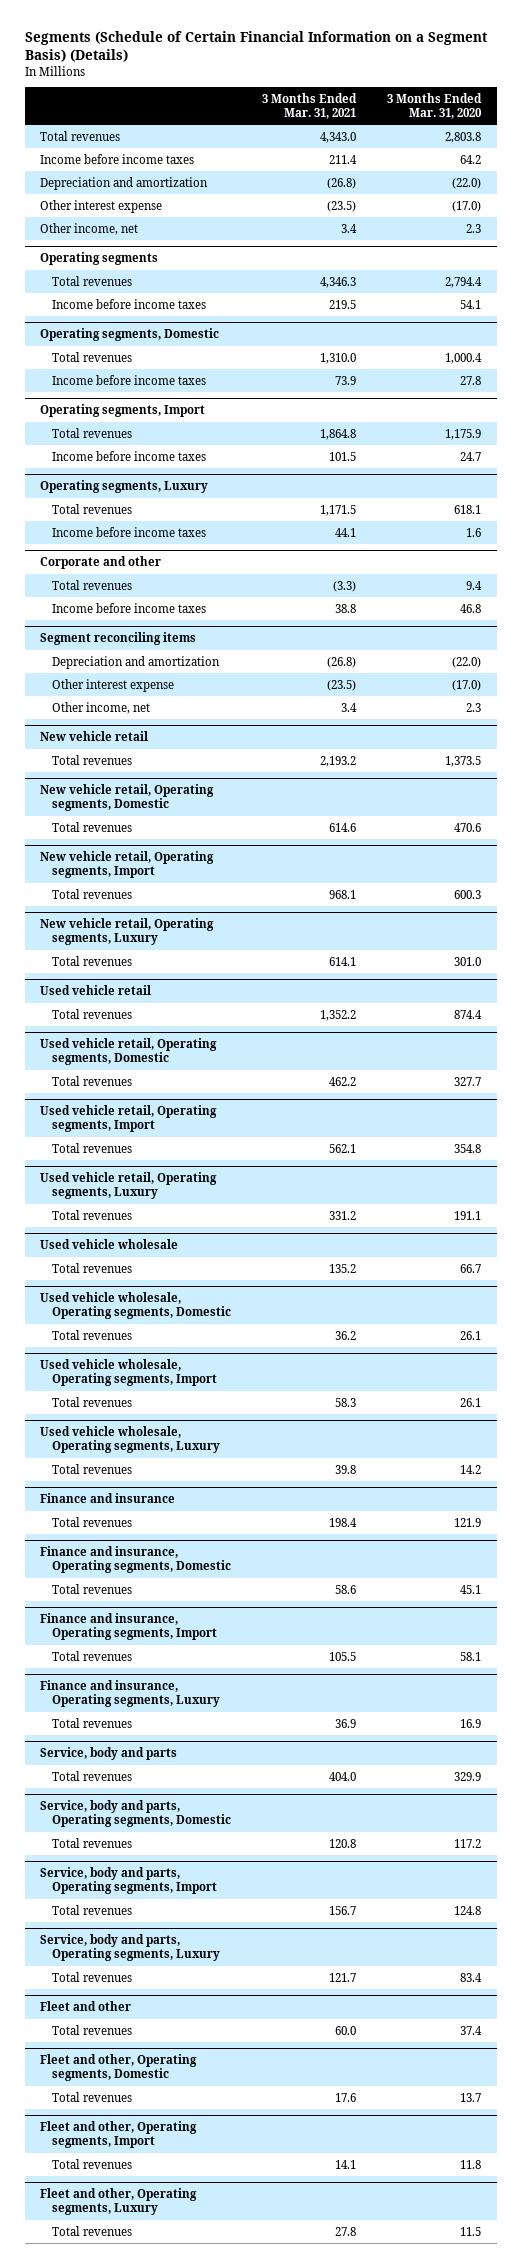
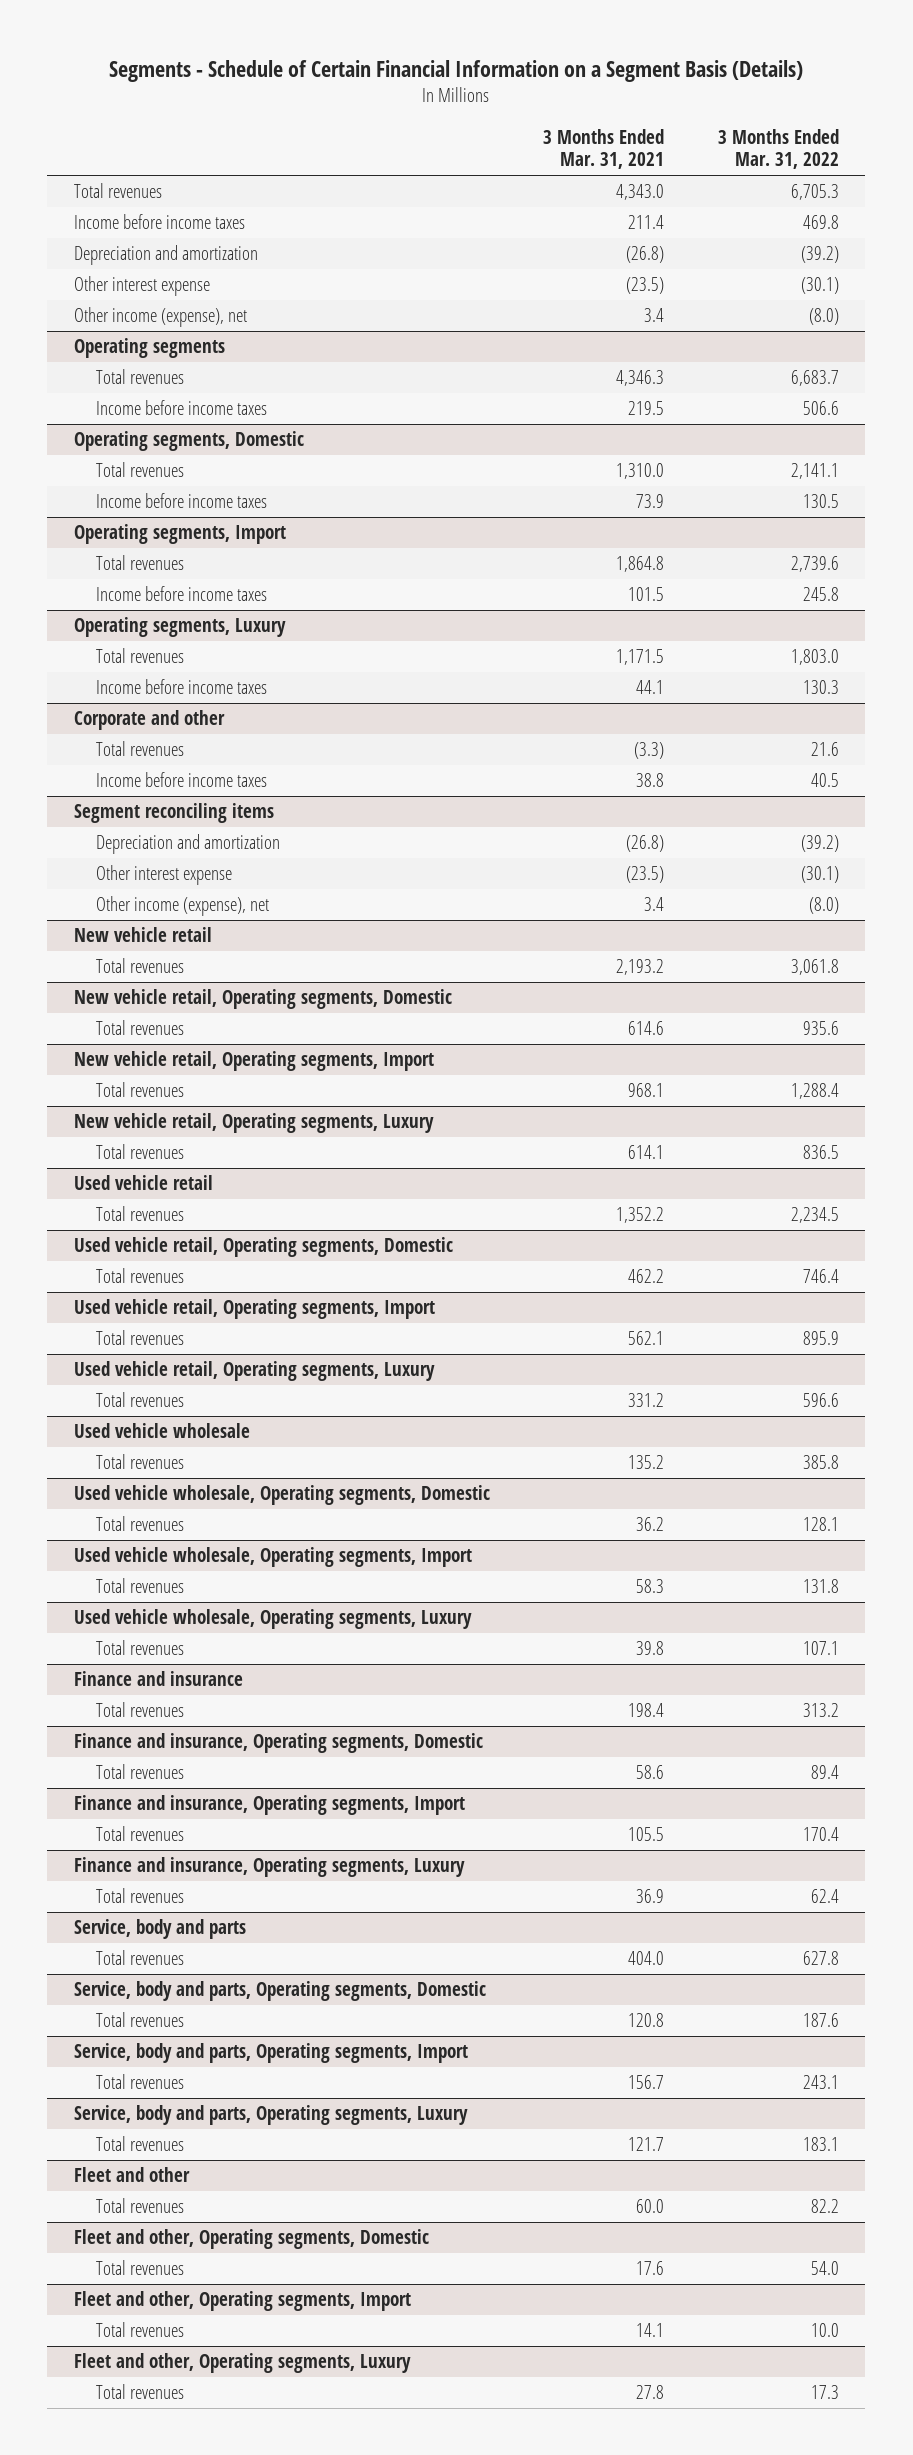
- Segments (Schedule of Certain Financial Information on a Segment Basis) (Details)
+ Segments - Schedule of Certain Financial Information on a Segment Basis (Details)
- | 3 Months Ended Mar. 31, 2021 | 3 Months Ended Mar. 31, 2020
+ | 3 Months Ended Mar. 31, 2021 | 3 Months Ended Mar. 31, 2022
- Other income, net | 3.4 | 2.3
+ Other income (expense), net | 3.4 | (8.0)
@ Segment reconciling items
- Other income, net | 3.4 | 2.3
+ Other income (expense), net | 3.4 | (8.0)

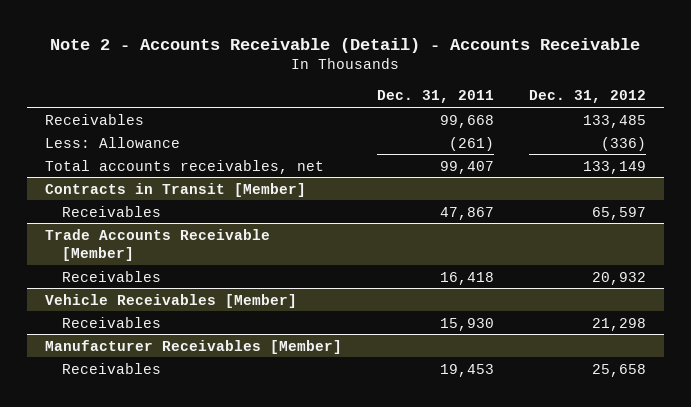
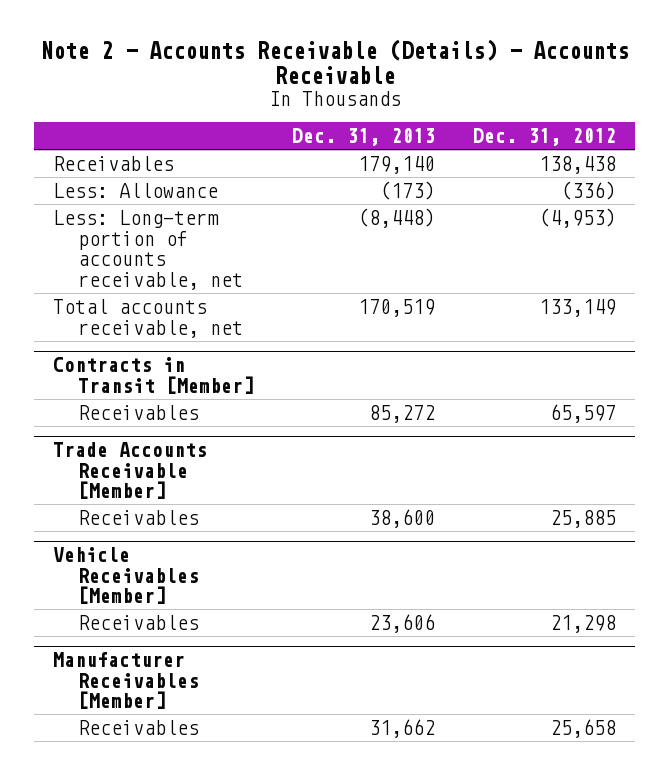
- Note 2 - Accounts Receivable (Detail) - Accounts Receivable
+ Note 2 - Accounts Receivable (Details) - Accounts Receivable
- | Dec. 31, 2011 | Dec. 31, 2012
+ | Dec. 31, 2013 | Dec. 31, 2012
- Receivables | 99,668 | 133,485
+ Receivables | 179,140 | 138,438
- Total accounts receivables, net | 99,407 | 133,149
+ Less: Long-term portion of accounts receivable, net | (8,448) | (4,953)
+ Total accounts receivable, net | 170,519 | 133,149
@ Trade Accounts Receivable [Member]
- Receivables | 16,418 | 20,932
+ Receivables | 38,600 | 25,885

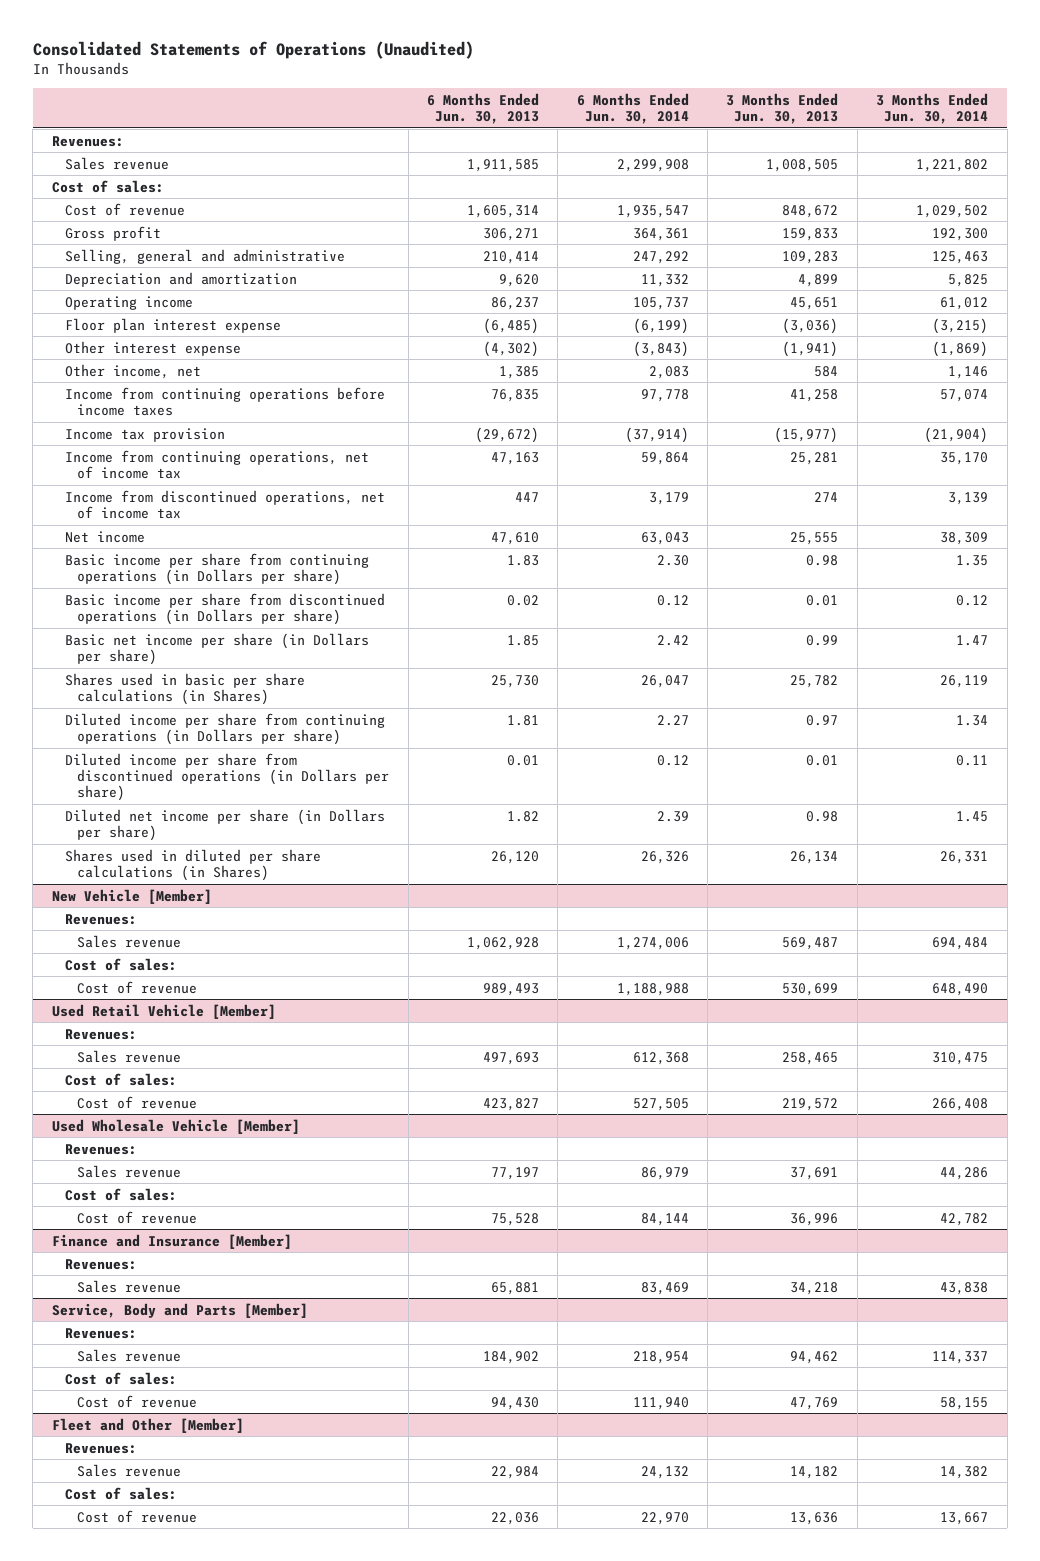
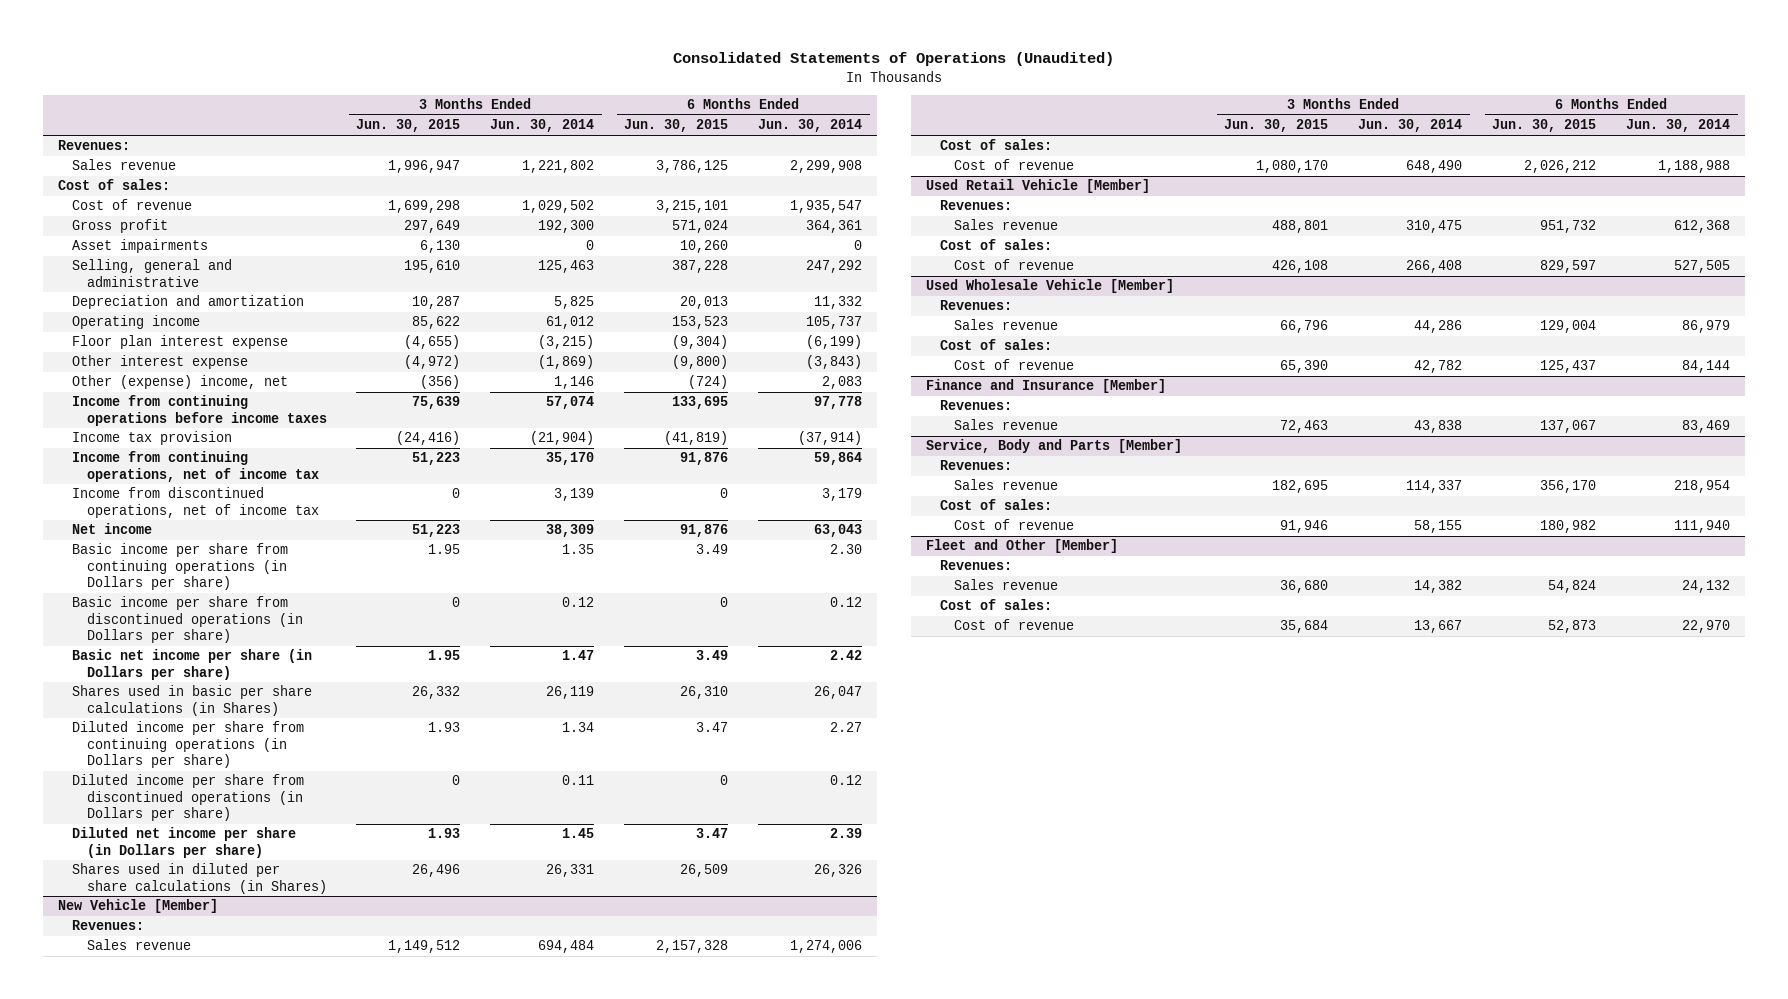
- | 6 Months Ended Jun. 30, 2013 | 6 Months Ended Jun. 30, 2014 | 3 Months Ended Jun. 30, 2013 | 3 Months Ended Jun. 30, 2014
+ | 3 Months Ended Jun. 30, 2015 | 3 Months Ended Jun. 30, 2014 | 6 Months Ended Jun. 30, 2015 | 6 Months Ended Jun. 30, 2014
+ Asset impairments | 6,130 | 0 | 10,260 | 0
- Other income, net | 1,385 | 2,083 | 584 | 1,146
+ Other (expense) income, net | (356) | 1,146 | (724) | 2,083

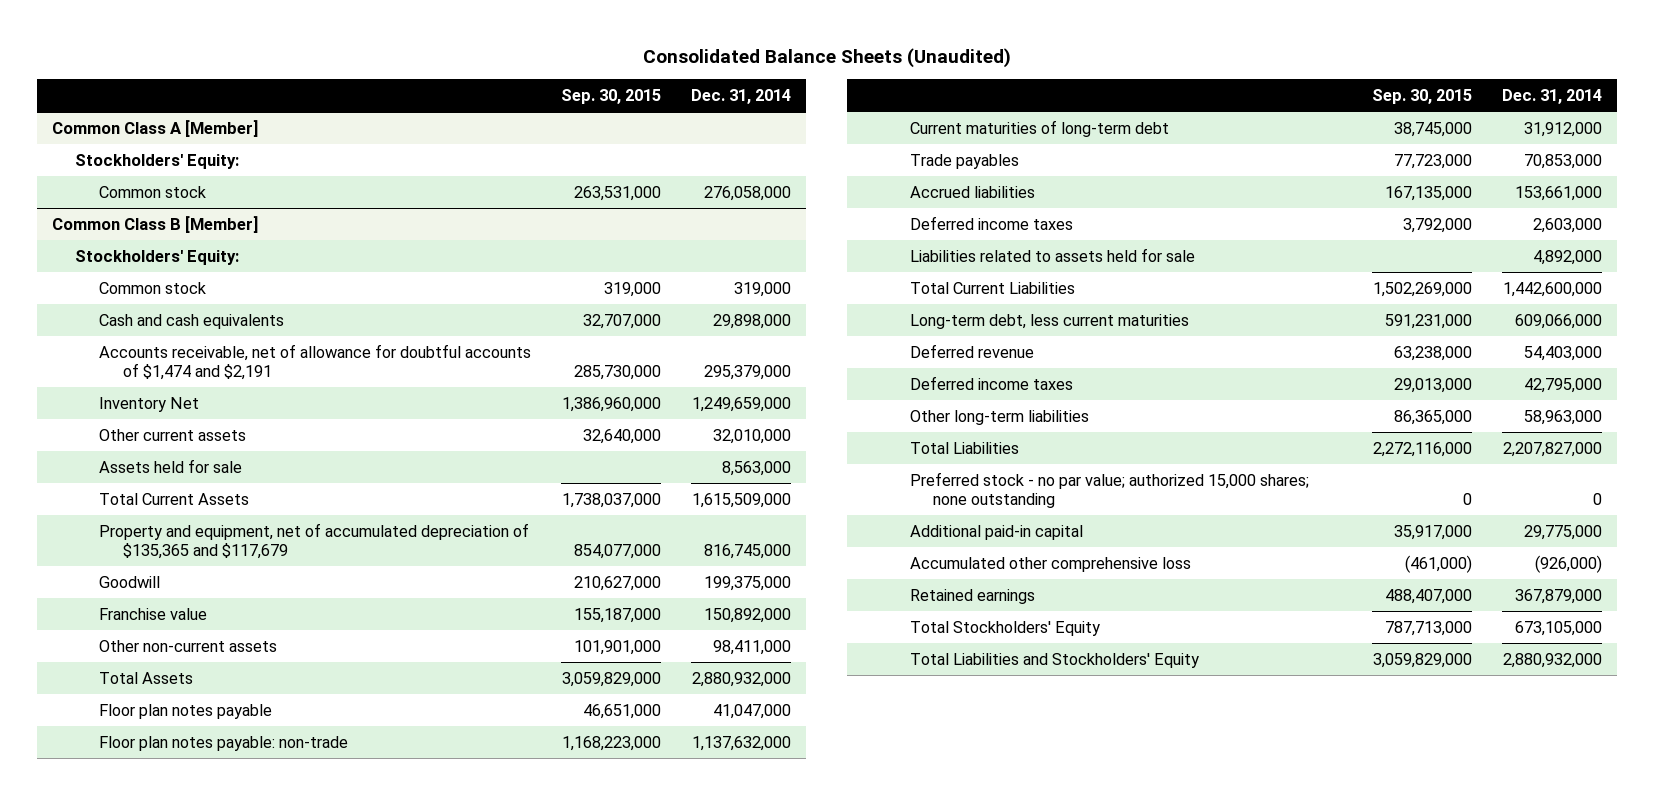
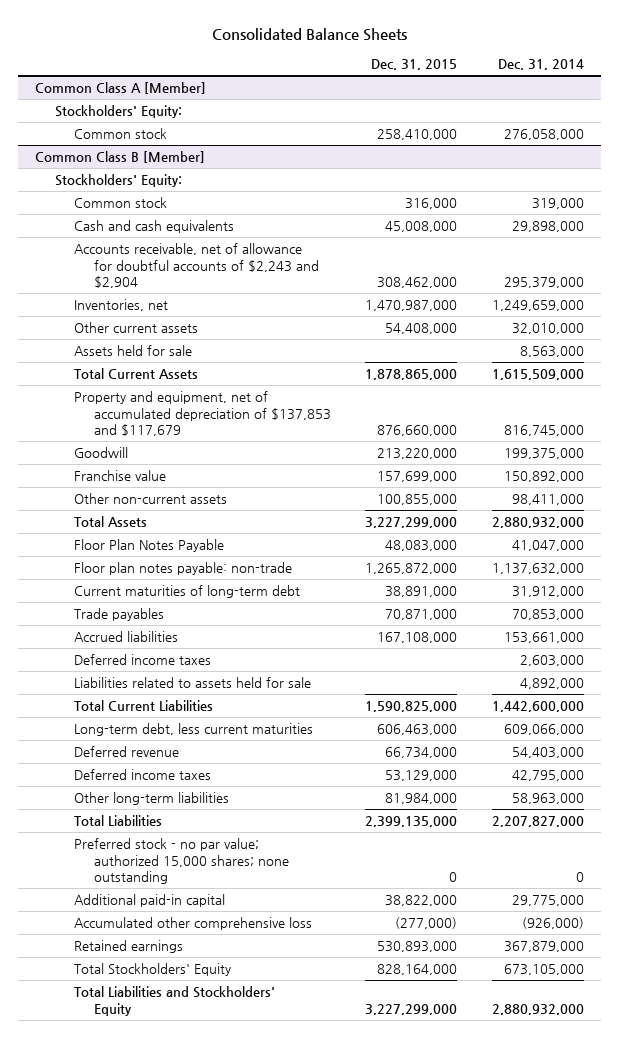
- Consolidated Balance Sheets (Unaudited)
+ Consolidated Balance Sheets
- | Sep. 30, 2015 | Dec. 31, 2014
+ | Dec. 31, 2015 | Dec. 31, 2014
@ Common Class B [Member]
- Accounts receivable, net of allowance for doubtful accounts of $1,474 and $2,191 | 285,730,000 | 295,379,000
- Inventory Net | 1,386,960,000 | 1,249,659,000
+ Accounts receivable, net of allowance for doubtful accounts of $2,243 and $2,904 | 308,462,000 | 295,379,000
+ Inventories, net | 1,470,987,000 | 1,249,659,000
- Property and equipment, net of accumulated depreciation of $135,365 and $117,679 | 854,077,000 | 816,745,000
+ Property and equipment, net of accumulated depreciation of $137,853 and $117,679 | 876,660,000 | 816,745,000
- Floor plan notes payable | 46,651,000 | 41,047,000
+ Floor Plan Notes Payable | 48,083,000 | 41,047,000

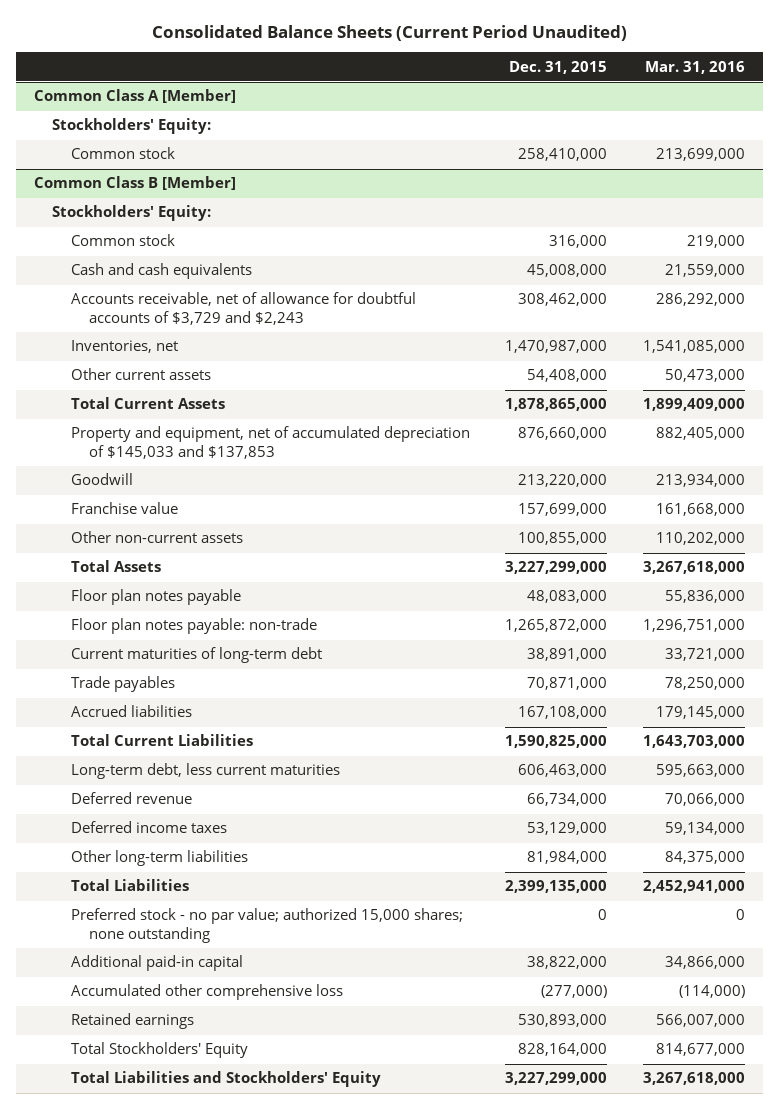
- Consolidated Balance Sheets
+ Consolidated Balance Sheets (Current Period Unaudited)
- | Dec. 31, 2015 | Dec. 31, 2014
+ | Dec. 31, 2015 | Mar. 31, 2016
@ Common Class B [Member]
- Accounts receivable, net of allowance for doubtful accounts of $2,243 and $2,904 | 308,462,000 | 295,379,000
+ Accounts receivable, net of allowance for doubtful accounts of $3,729 and $2,243 | 308,462,000 | 286,292,000
- Assets held for sale | | 8,563,000
- Property and equipment, net of accumulated depreciation of $137,853 and $117,679 | 876,660,000 | 816,745,000
+ Property and equipment, net of accumulated depreciation of $145,033 and $137,853 | 876,660,000 | 882,405,000
- Floor Plan Notes Payable | 48,083,000 | 41,047,000
+ Floor plan notes payable | 48,083,000 | 55,836,000
- Deferred income taxes | | 2,603,000
- Liabilities related to assets held for sale | | 4,892,000

